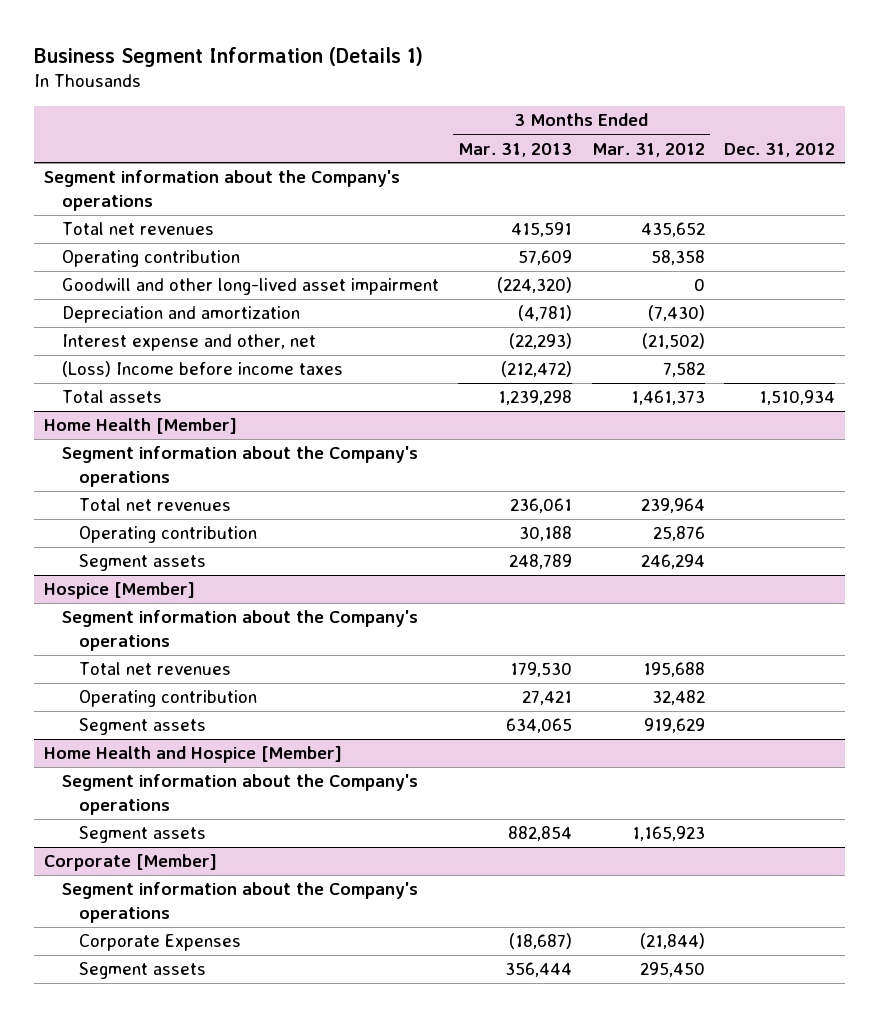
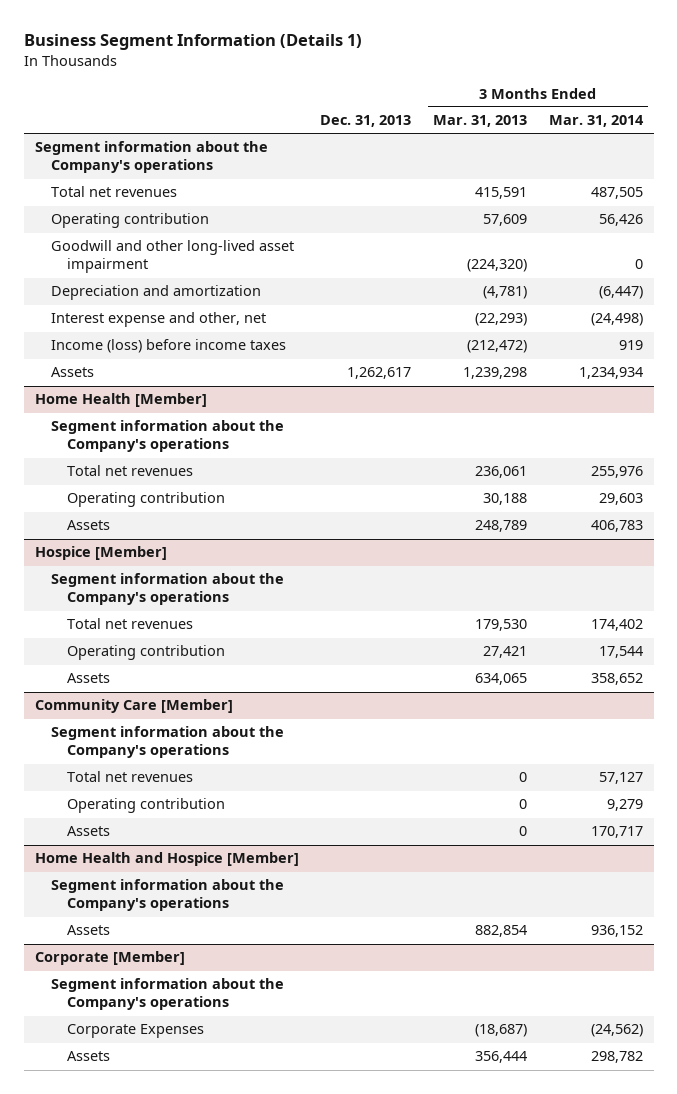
- | 3 Months Ended Mar. 31, 2013 | 3 Months Ended Mar. 31, 2012 | Dec. 31, 2012
+ | Dec. 31, 2013 | 3 Months Ended Mar. 31, 2013 | 3 Months Ended Mar. 31, 2014
- (Loss) Income before income taxes | (212,472) | 7,582 |
- Total assets | 1,239,298 | 1,461,373 | 1,510,934
+ Income (loss) before income taxes | | (212,472) | 919
+ Assets | 1,262,617 | 1,239,298 | 1,234,934
@ Home Health [Member]
- Segment assets | 248,789 | 246,294 |
+ Assets | | 248,789 | 406,783
@ Hospice [Member]
- Segment assets | 634,065 | 919,629 |
+ Assets | | 634,065 | 358,652
+ Community Care [Member]
+ Segment information about the Company's operations
+ Total net revenues | | 0 | 57,127
+ Operating contribution | | 0 | 9,279
+ Assets | | 0 | 170,717
@ Home Health and Hospice [Member]
- Segment assets | 882,854 | 1,165,923 |
+ Assets | | 882,854 | 936,152
@ Corporate [Member]
- Segment assets | 356,444 | 295,450 |
+ Assets | | 356,444 | 298,782

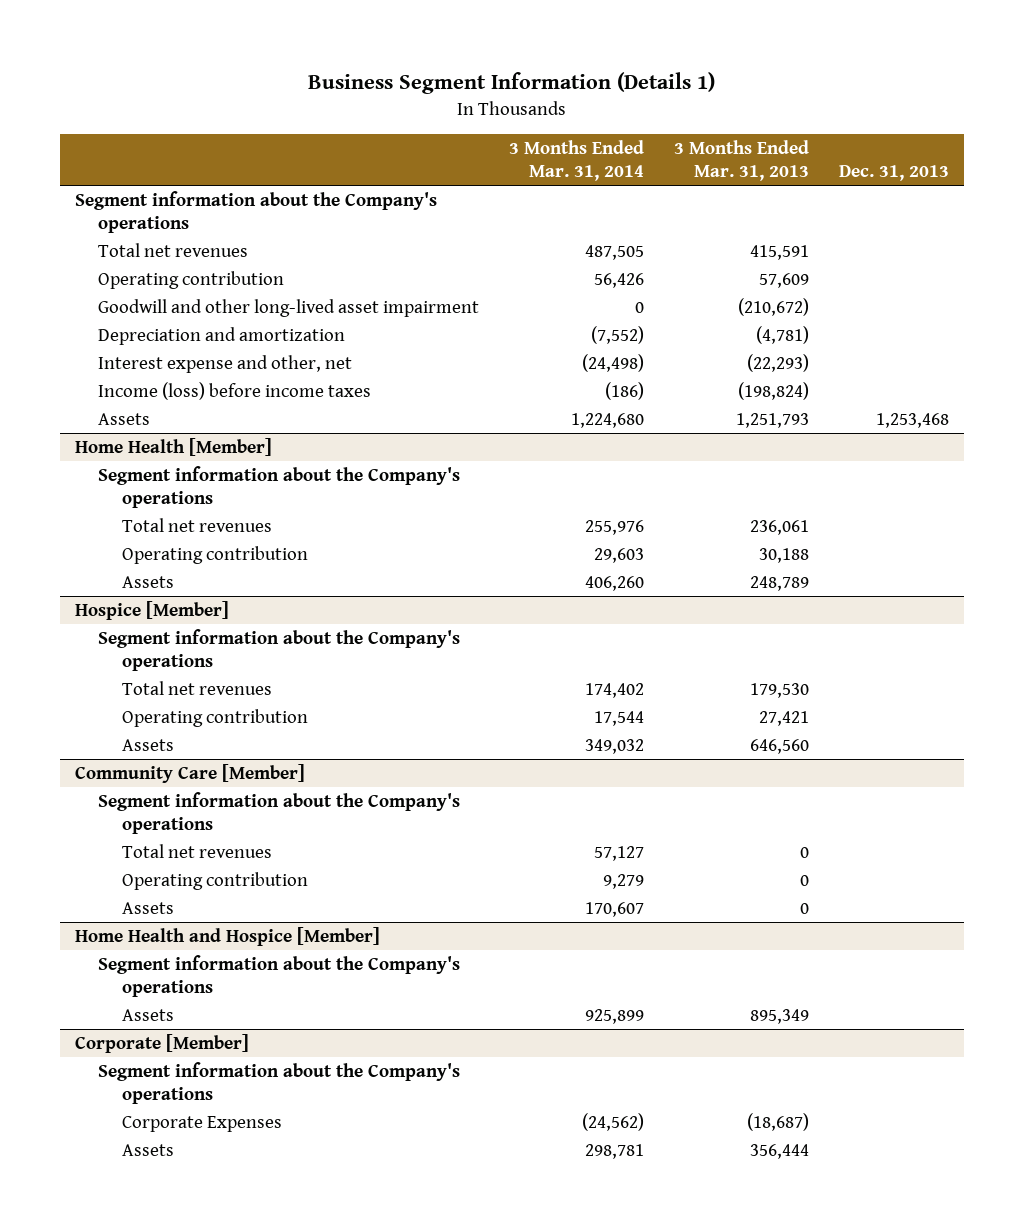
- | Dec. 31, 2013 | 3 Months Ended Mar. 31, 2013 | 3 Months Ended Mar. 31, 2014
+ | 3 Months Ended Mar. 31, 2014 | 3 Months Ended Mar. 31, 2013 | Dec. 31, 2013
- Goodwill and other long-lived asset impairment | | (224,320) | 0
- Depreciation and amortization | | (4,781) | (6,447)
+ Goodwill and other long-lived asset impairment | 0 | (210,672) |
+ Depreciation and amortization | (7,552) | (4,781) |
- Income (loss) before income taxes | | (212,472) | 919
- Assets | 1,262,617 | 1,239,298 | 1,234,934
+ Income (loss) before income taxes | (186) | (198,824) |
+ Assets | 1,224,680 | 1,251,793 | 1,253,468
@ Home Health [Member]
- Assets | | 248,789 | 406,783
+ Assets | 406,260 | 248,789 |
@ Hospice [Member]
- Assets | | 634,065 | 358,652
+ Assets | 349,032 | 646,560 |
@ Community Care [Member]
- Assets | | 0 | 170,717
+ Assets | 170,607 | 0 |
@ Home Health and Hospice [Member]
- Assets | | 882,854 | 936,152
+ Assets | 925,899 | 895,349 |
@ Corporate [Member]
- Assets | | 356,444 | 298,782
+ Assets | 298,781 | 356,444 |

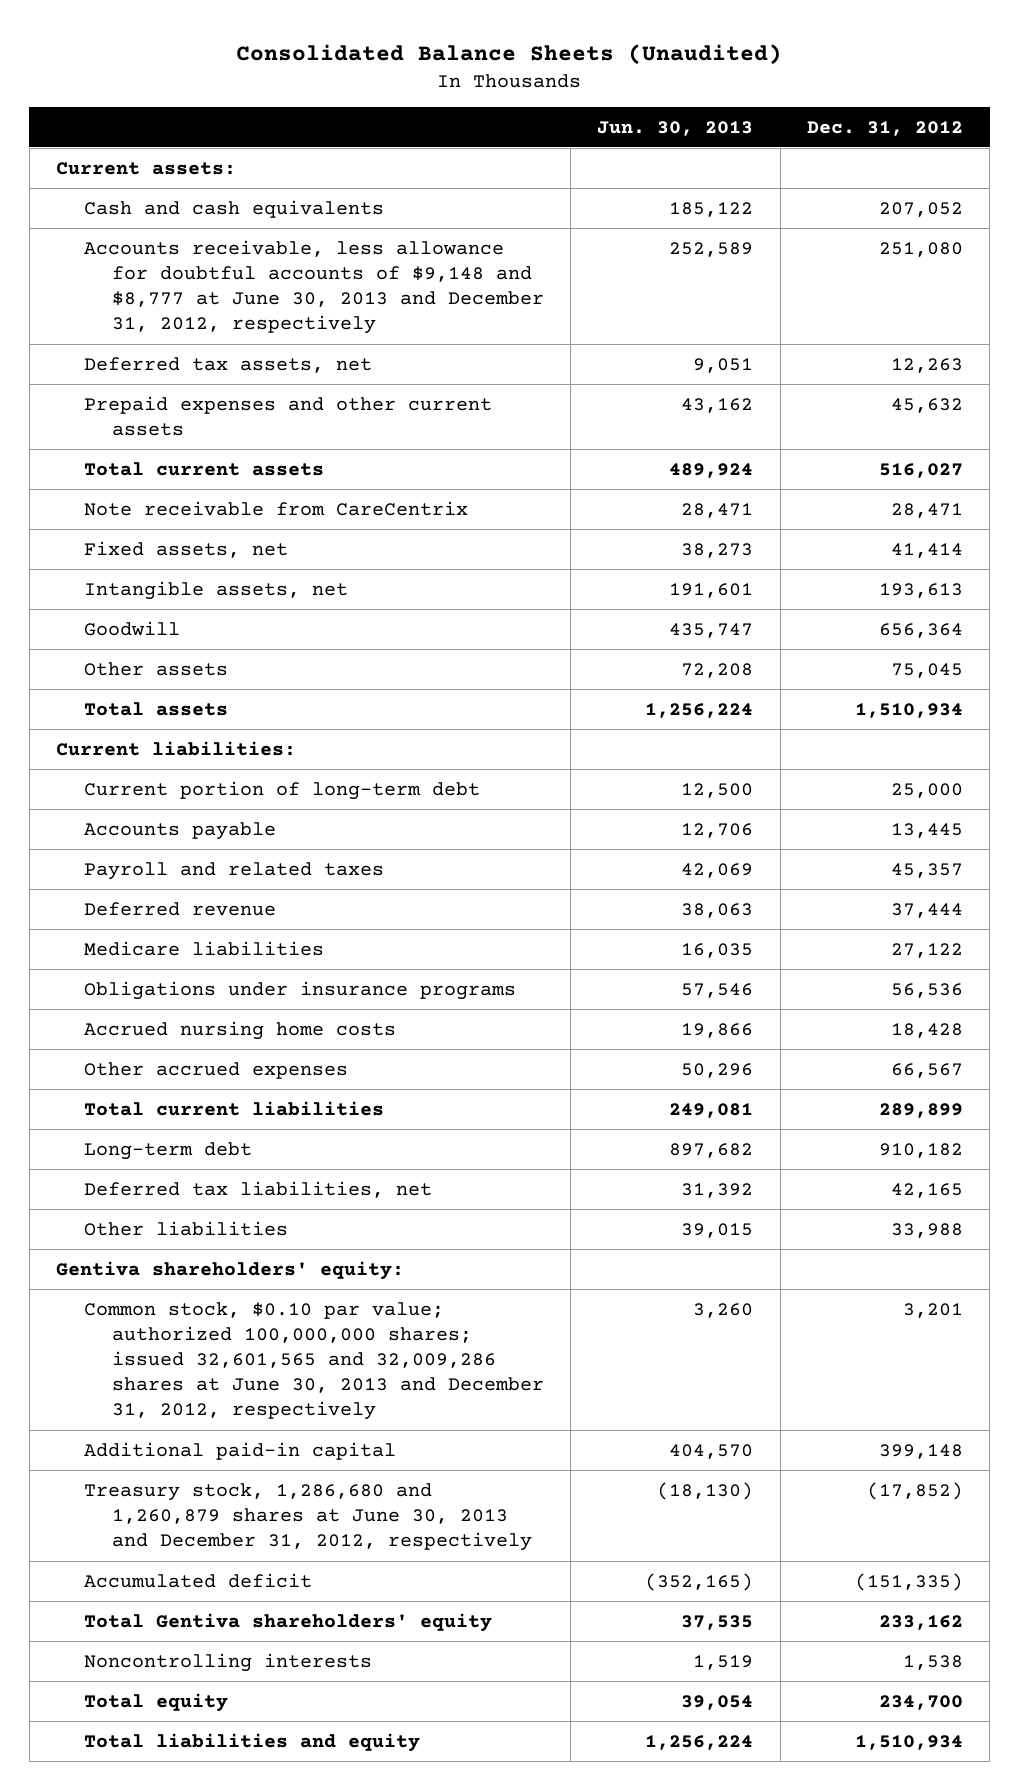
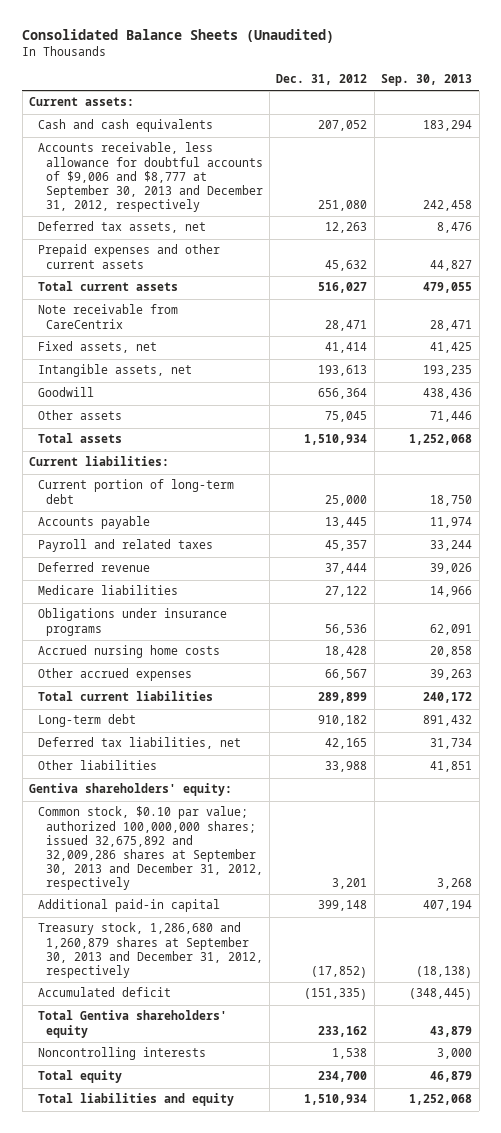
- | Jun. 30, 2013 | Dec. 31, 2012
+ | Dec. 31, 2012 | Sep. 30, 2013
- Accounts receivable, less allowance for doubtful accounts of $9,148 and $8,777 at June 30, 2013 and December 31, 2012, respectively | 252,589 | 251,080
+ Accounts receivable, less allowance for doubtful accounts of $9,006 and $8,777 at September 30, 2013 and December 31, 2012, respectively | 251,080 | 242,458
- Common stock, $0.10 par value; authorized 100,000,000 shares; issued 32,601,565 and 32,009,286 shares at June 30, 2013 and December 31, 2012, respectively | 3,260 | 3,201
+ Common stock, $0.10 par value; authorized 100,000,000 shares; issued 32,675,892 and 32,009,286 shares at September 30, 2013 and December 31, 2012, respectively | 3,201 | 3,268
- Treasury stock, 1,286,680 and 1,260,879 shares at June 30, 2013 and December 31, 2012, respectively | (18,130) | (17,852)
+ Treasury stock, 1,286,680 and 1,260,879 shares at September 30, 2013 and December 31, 2012, respectively | (17,852) | (18,138)

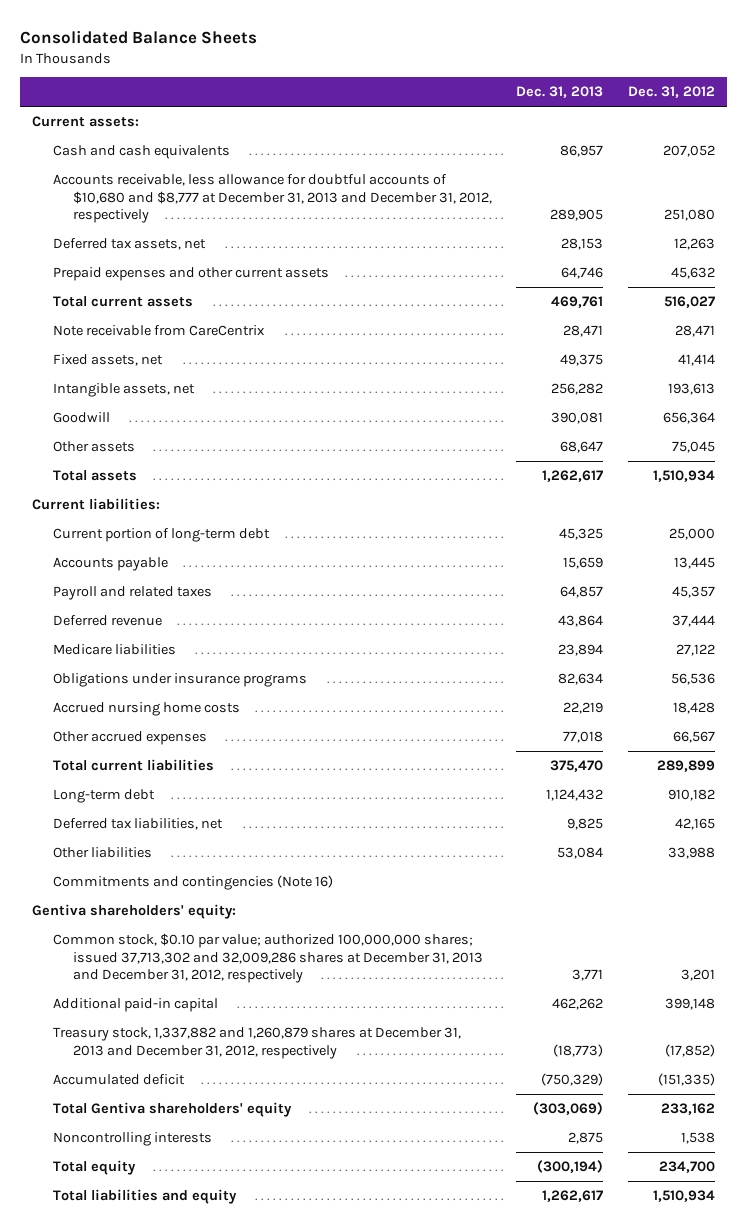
- Consolidated Balance Sheets (Unaudited)
+ Consolidated Balance Sheets
- | Dec. 31, 2012 | Sep. 30, 2013
+ | Dec. 31, 2013 | Dec. 31, 2012
- Accounts receivable, less allowance for doubtful accounts of $9,006 and $8,777 at September 30, 2013 and December 31, 2012, respectively | 251,080 | 242,458
+ Accounts receivable, less allowance for doubtful accounts of $10,680 and $8,777 at December 31, 2013 and December 31, 2012, respectively | 289,905 | 251,080
+ Commitments and contingencies (Note 16)
- Common stock, $0.10 par value; authorized 100,000,000 shares; issued 32,675,892 and 32,009,286 shares at September 30, 2013 and December 31, 2012, respectively | 3,201 | 3,268
+ Common stock, $0.10 par value; authorized 100,000,000 shares; issued 37,713,302 and 32,009,286 shares at December 31, 2013 and December 31, 2012, respectively | 3,771 | 3,201
- Treasury stock, 1,286,680 and 1,260,879 shares at September 30, 2013 and December 31, 2012, respectively | (17,852) | (18,138)
+ Treasury stock, 1,337,882 and 1,260,879 shares at December 31, 2013 and December 31, 2012, respectively | (18,773) | (17,852)

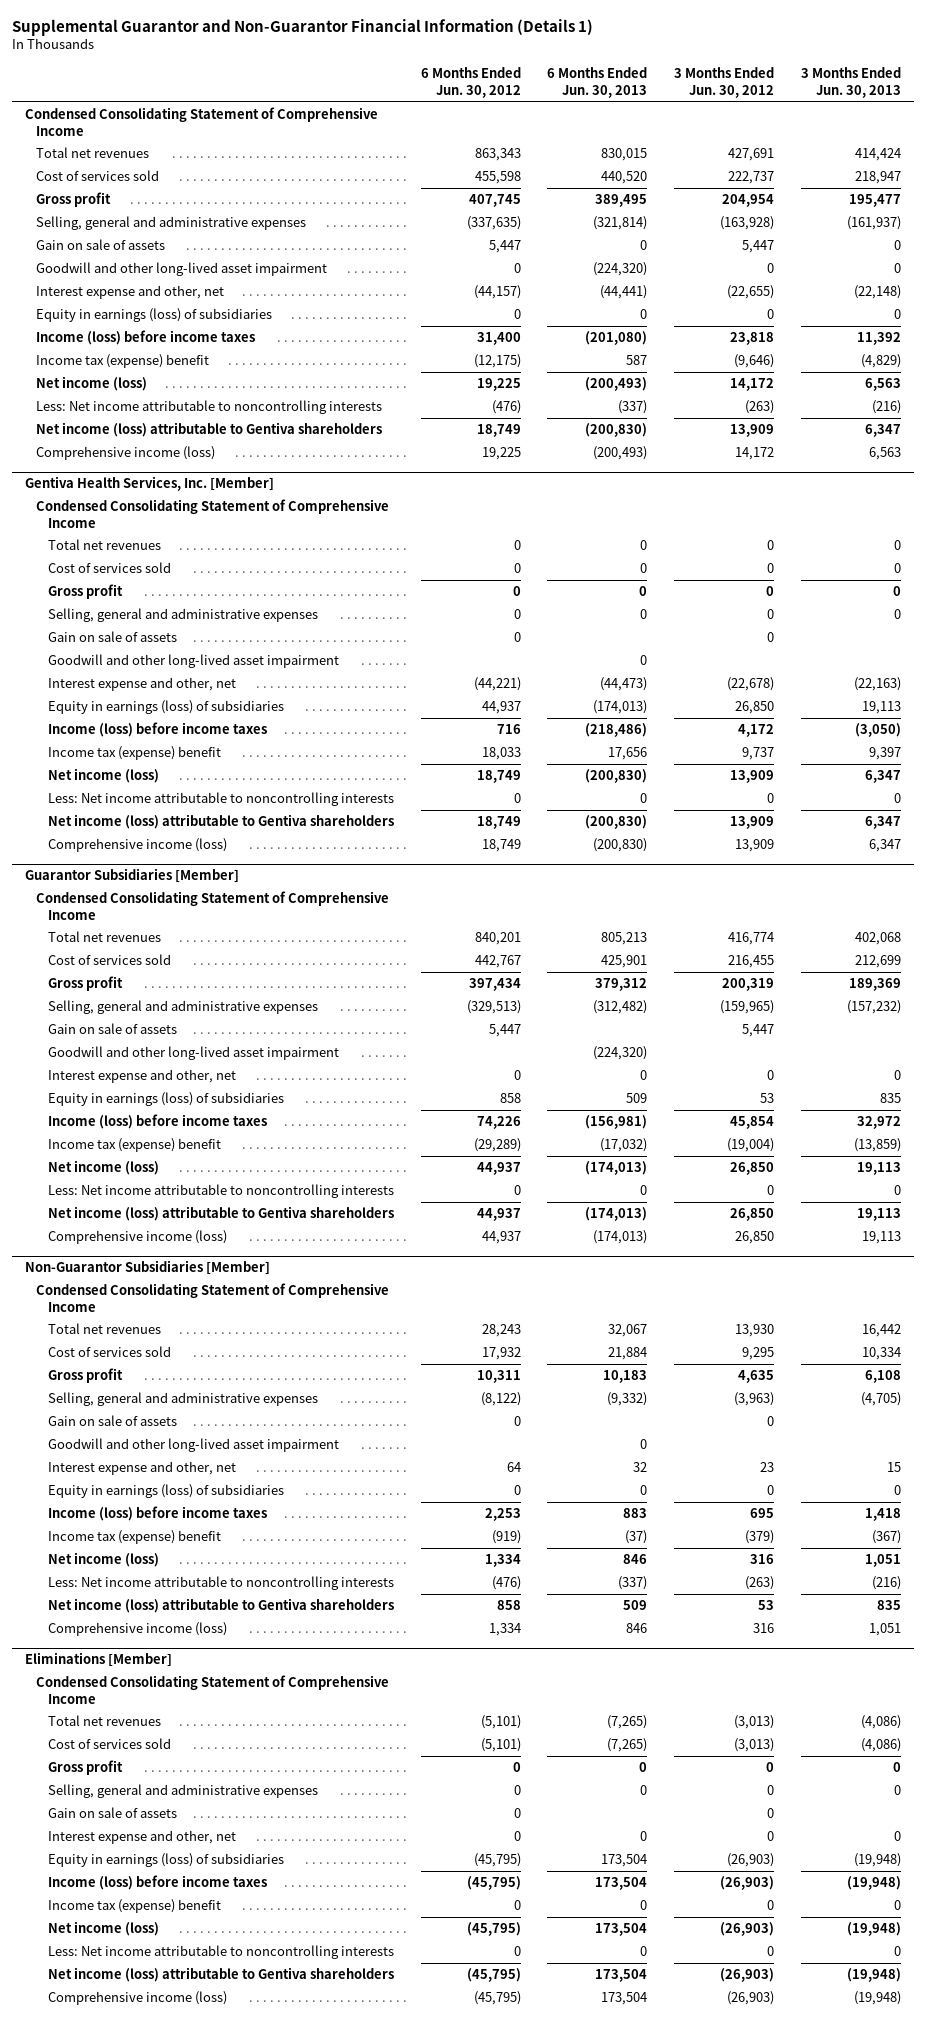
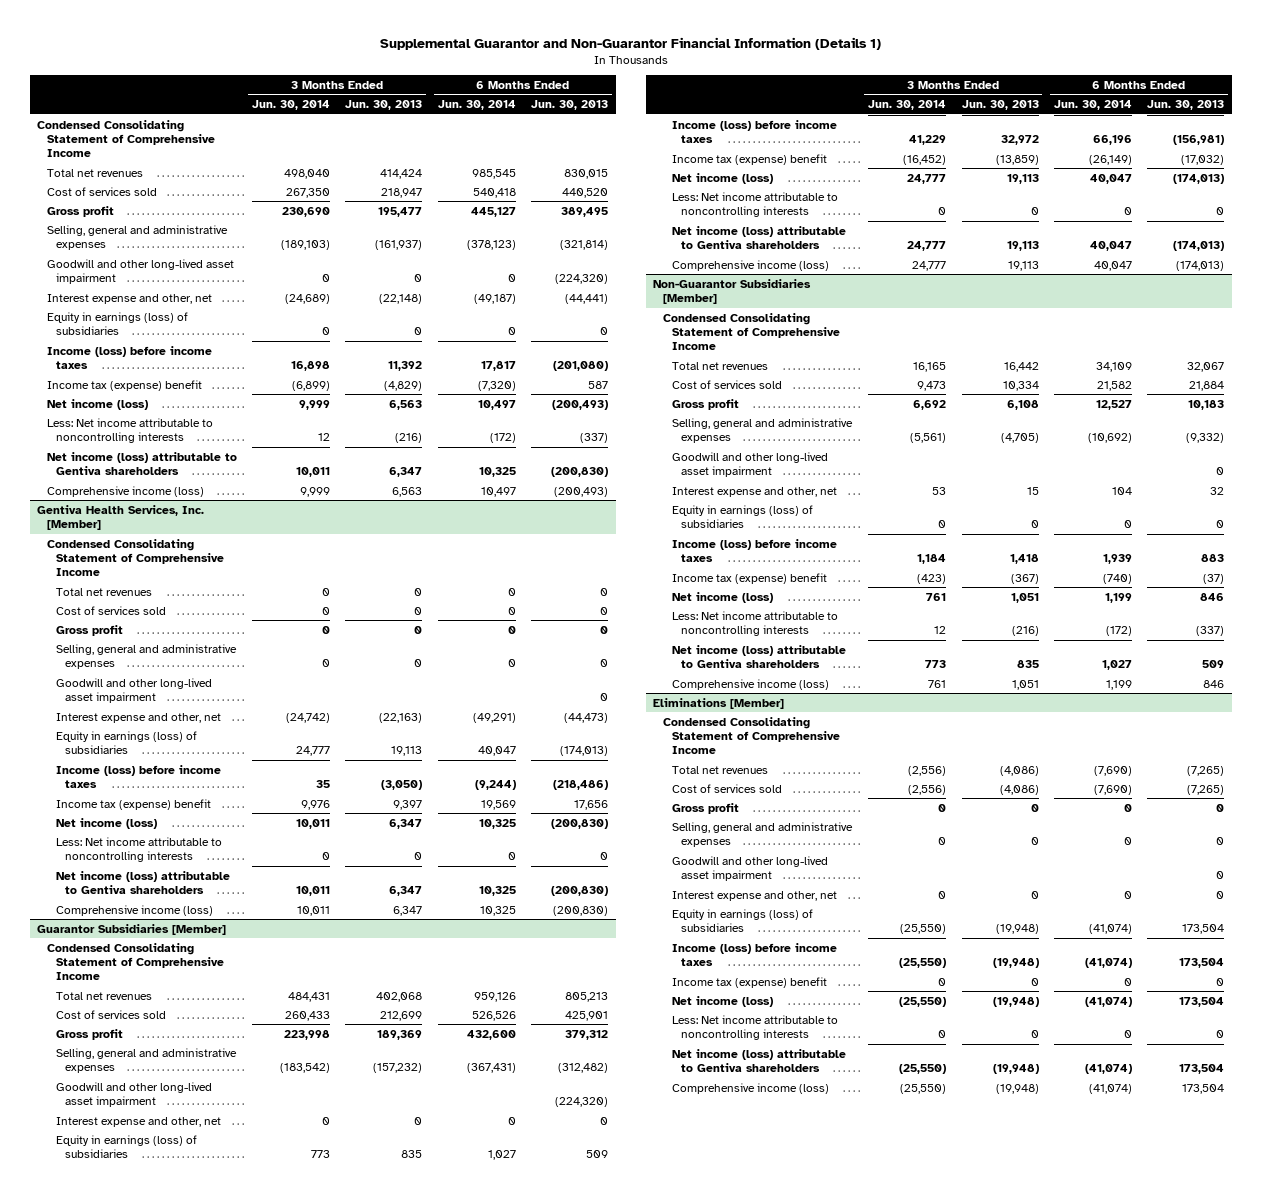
- | 6 Months Ended Jun. 30, 2012 | 6 Months Ended Jun. 30, 2013 | 3 Months Ended Jun. 30, 2012 | 3 Months Ended Jun. 30, 2013
+ | 3 Months Ended Jun. 30, 2014 | 3 Months Ended Jun. 30, 2013 | 6 Months Ended Jun. 30, 2014 | 6 Months Ended Jun. 30, 2013
- Gain on sale of assets | 5,447 | 0 | 5,447 | 0
@ Gentiva Health Services, Inc. [Member]
- Gain on sale of assets | 0 | | 0 |
@ Guarantor Subsidiaries [Member]
- Gain on sale of assets | 5,447 | | 5,447 |
@ Non-Guarantor Subsidiaries [Member]
- Gain on sale of assets | 0 | | 0 |
@ Eliminations [Member]
- Gain on sale of assets | 0 | | 0 |
+ Goodwill and other long-lived asset impairment | | | | 0

